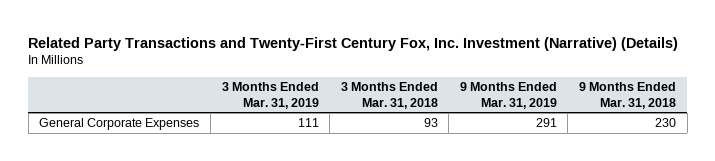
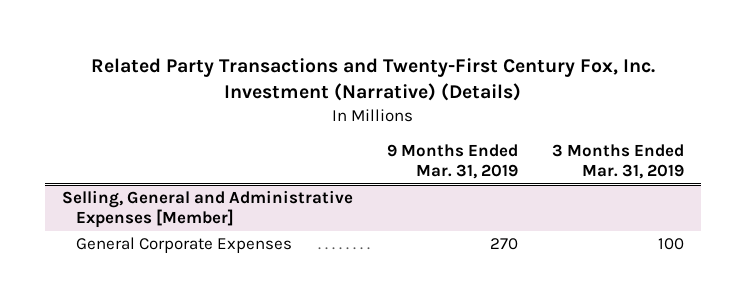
- | 3 Months Ended Mar. 31, 2019 | 3 Months Ended Mar. 31, 2018 | 9 Months Ended Mar. 31, 2019 | 9 Months Ended Mar. 31, 2018
+ | 9 Months Ended Mar. 31, 2019 | 3 Months Ended Mar. 31, 2019
- General Corporate Expenses | 111 | 93 | 291 | 230
+ Selling, General and Administrative Expenses [Member]
+ General Corporate Expenses | 270 | 100

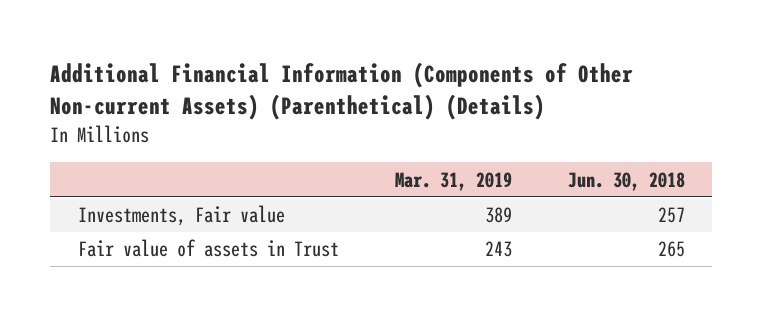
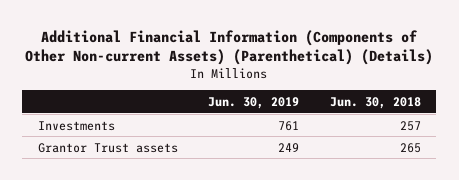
- | Mar. 31, 2019 | Jun. 30, 2018
+ | Jun. 30, 2019 | Jun. 30, 2018
- Investments, Fair value | 389 | 257
- Fair value of assets in Trust | 243 | 265
+ Investments | 761 | 257
+ Grantor Trust assets | 249 | 265

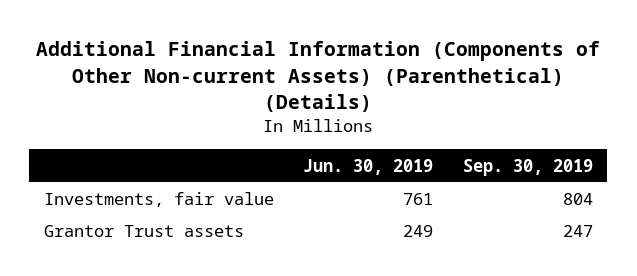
- | Jun. 30, 2019 | Jun. 30, 2018
+ | Jun. 30, 2019 | Sep. 30, 2019
- Investments | 761 | 257
+ Investments, fair value | 761 | 804

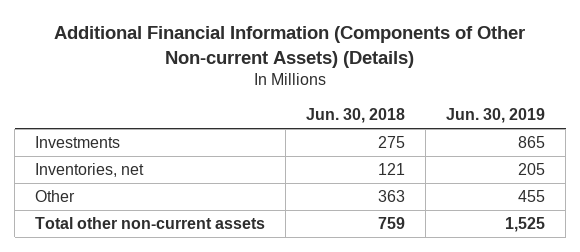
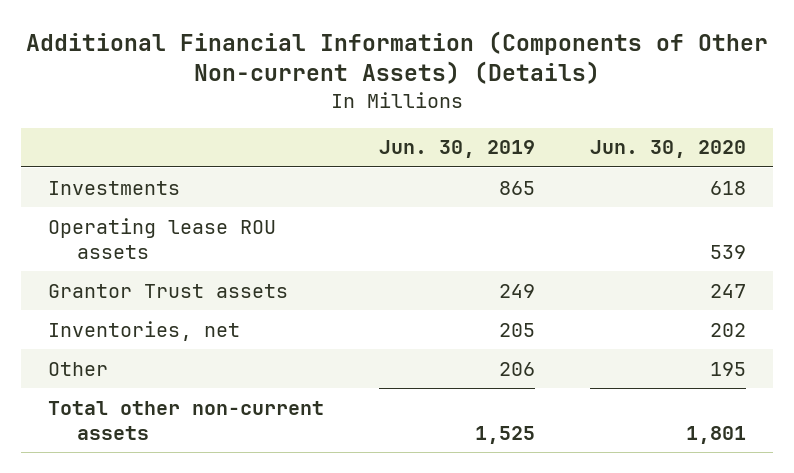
- | Jun. 30, 2018 | Jun. 30, 2019
+ | Jun. 30, 2019 | Jun. 30, 2020
+ Operating lease ROU assets | | 539
+ Grantor Trust assets | 249 | 247
- Other | 363 | 455
+ Other | 206 | 195

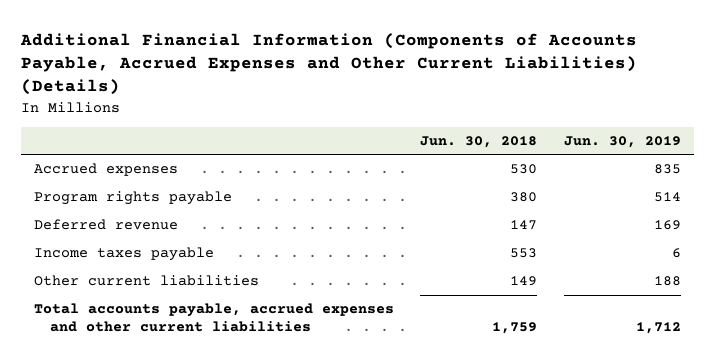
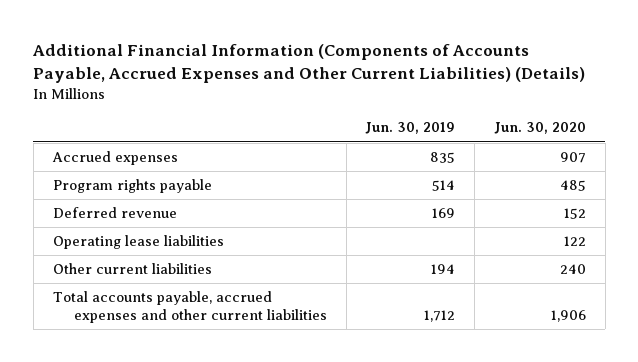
- | Jun. 30, 2018 | Jun. 30, 2019
+ | Jun. 30, 2019 | Jun. 30, 2020
- Income taxes payable | 553 | 6
- Other current liabilities | 149 | 188
+ Operating lease liabilities | | 122
+ Other current liabilities | 194 | 240

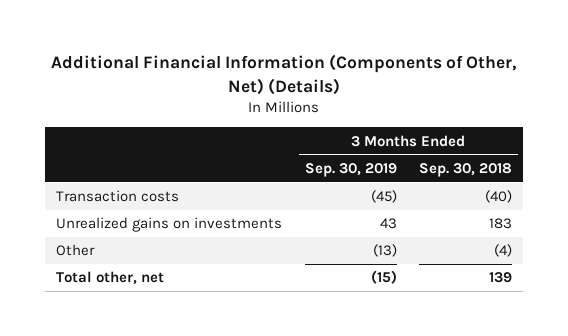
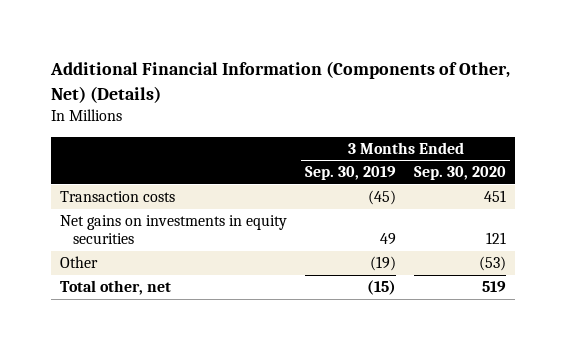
- | 3 Months Ended Sep. 30, 2019 | 3 Months Ended Sep. 30, 2018
+ | 3 Months Ended Sep. 30, 2019 | 3 Months Ended Sep. 30, 2020
- Unrealized gains on investments | 43 | 183
- Other | (13) | (4)
+ Net gains on investments in equity securities | 49 | 121
+ Other | (19) | (53)

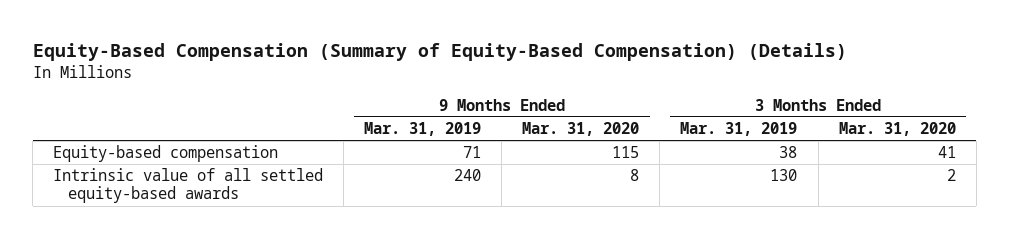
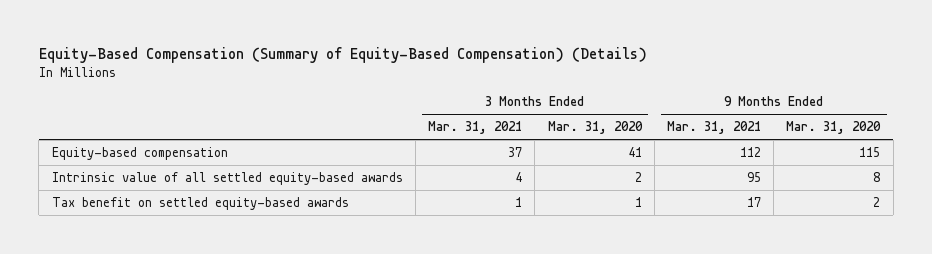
- | 9 Months Ended Mar. 31, 2019 | 9 Months Ended Mar. 31, 2020 | 3 Months Ended Mar. 31, 2019 | 3 Months Ended Mar. 31, 2020
+ | 3 Months Ended Mar. 31, 2021 | 3 Months Ended Mar. 31, 2020 | 9 Months Ended Mar. 31, 2021 | 9 Months Ended Mar. 31, 2020
+ Tax benefit on settled equity-based awards | 1 | 1 | 17 | 2

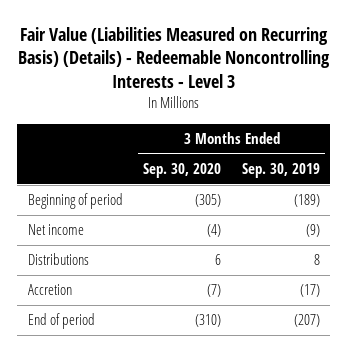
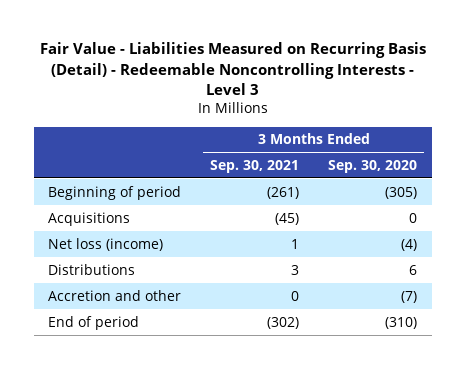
- Fair Value (Liabilities Measured on Recurring Basis) (Details) - Redeemable Noncontrolling Interests - Level 3
+ Fair Value - Liabilities Measured on Recurring Basis (Detail) - Redeemable Noncontrolling Interests - Level 3
- | 3 Months Ended Sep. 30, 2020 | 3 Months Ended Sep. 30, 2019
+ | 3 Months Ended Sep. 30, 2021 | 3 Months Ended Sep. 30, 2020
- Net income | (4) | (9)
+ Acquisitions | (45) | 0
+ Net loss (income) | 1 | (4)
- Accretion | (7) | (17)
+ Accretion and other | 0 | (7)

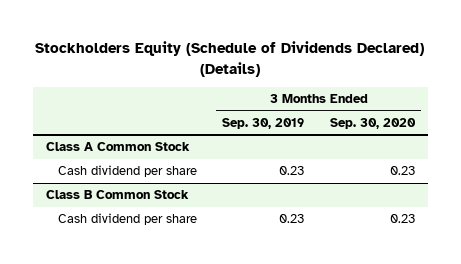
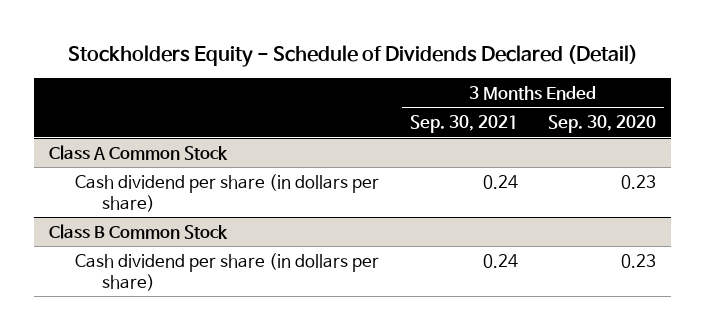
- Stockholders Equity (Schedule of Dividends Declared) (Details)
+ Stockholders Equity - Schedule of Dividends Declared (Detail)
- | 3 Months Ended Sep. 30, 2019 | 3 Months Ended Sep. 30, 2020
+ | 3 Months Ended Sep. 30, 2021 | 3 Months Ended Sep. 30, 2020
@ Class A Common Stock
- Cash dividend per share | 0.23 | 0.23
+ Cash dividend per share (in dollars per share) | 0.24 | 0.23
@ Class B Common Stock
- Cash dividend per share | 0.23 | 0.23
+ Cash dividend per share (in dollars per share) | 0.24 | 0.23

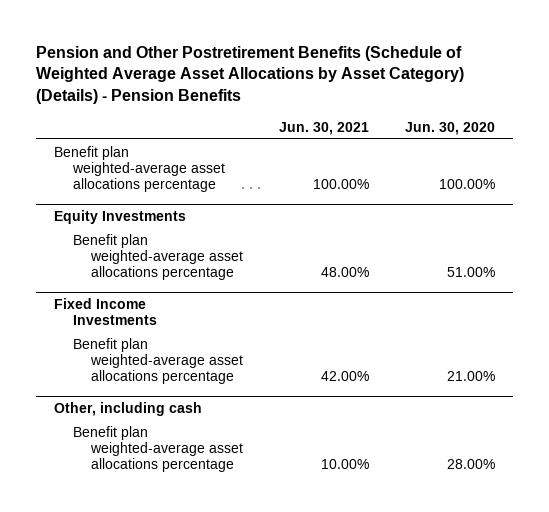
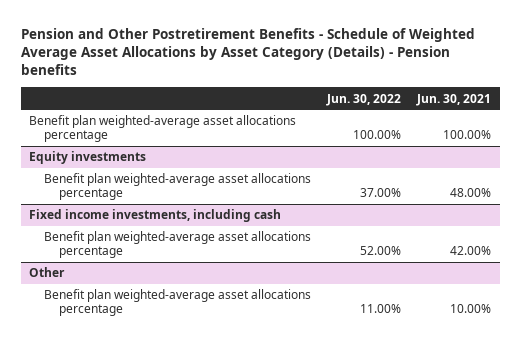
- Pension and Other Postretirement Benefits (Schedule of Weighted Average Asset Allocations by Asset Category) (Details) - Pension Benefits
+ Pension and Other Postretirement Benefits - Schedule of Weighted Average Asset Allocations by Asset Category (Details) - Pension benefits
- | Jun. 30, 2021 | Jun. 30, 2020
+ | Jun. 30, 2022 | Jun. 30, 2021
- Equity Investments
+ Equity investments
- Fixed Income Investments
+ Fixed income investments, including cash
- Other, including cash
+ Other

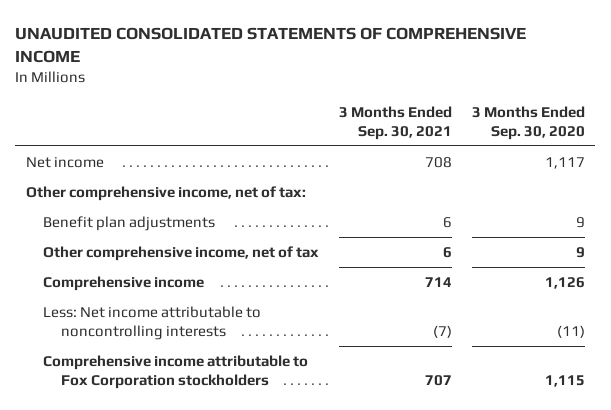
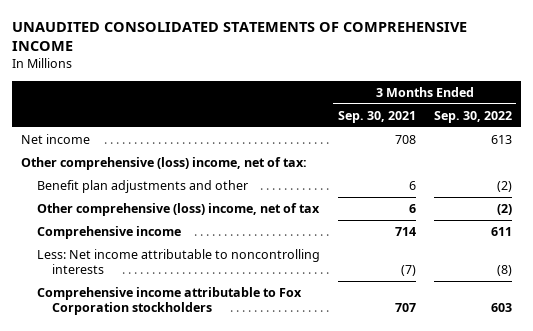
- | 3 Months Ended Sep. 30, 2021 | 3 Months Ended Sep. 30, 2020
+ | 3 Months Ended Sep. 30, 2021 | 3 Months Ended Sep. 30, 2022
- Other comprehensive income, net of tax:
- Benefit plan adjustments | 6 | 9
- Other comprehensive income, net of tax | 6 | 9
+ Other comprehensive (loss) income, net of tax:
+ Benefit plan adjustments and other | 6 | (2)
+ Other comprehensive (loss) income, net of tax | 6 | (2)

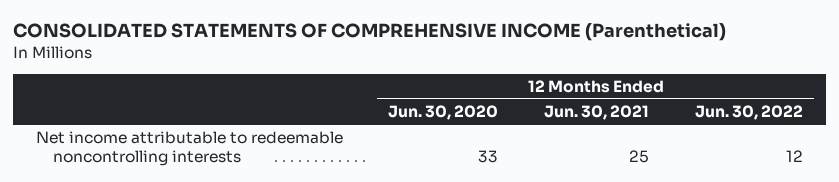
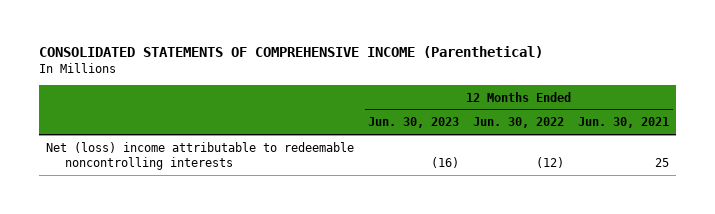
- | 12 Months Ended Jun. 30, 2020 | 12 Months Ended Jun. 30, 2021 | 12 Months Ended Jun. 30, 2022
+ | 12 Months Ended Jun. 30, 2023 | 12 Months Ended Jun. 30, 2022 | 12 Months Ended Jun. 30, 2021
- Net income attributable to redeemable noncontrolling interests | 33 | 25 | 12
+ Net (loss) income attributable to redeemable noncontrolling interests | (16) | (12) | 25

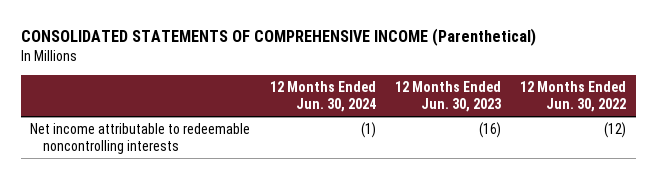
- | 12 Months Ended Jun. 30, 2023 | 12 Months Ended Jun. 30, 2022 | 12 Months Ended Jun. 30, 2021
+ | 12 Months Ended Jun. 30, 2024 | 12 Months Ended Jun. 30, 2023 | 12 Months Ended Jun. 30, 2022
- Net (loss) income attributable to redeemable noncontrolling interests | (16) | (12) | 25
+ Net income attributable to redeemable noncontrolling interests | (1) | (16) | (12)

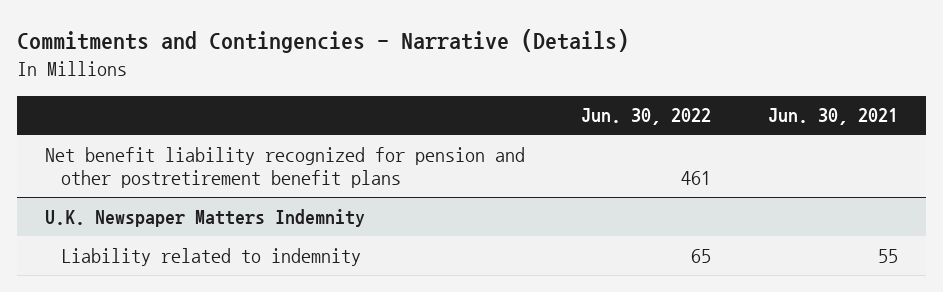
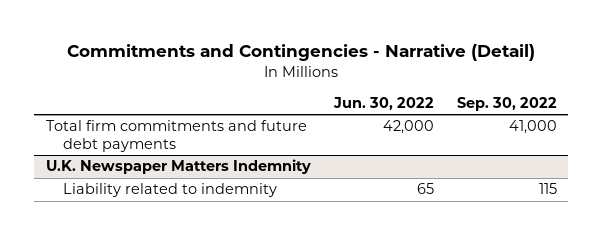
- Commitments and Contingencies - Narrative (Details)
+ Commitments and Contingencies - Narrative (Detail)
- | Jun. 30, 2022 | Jun. 30, 2021
+ | Jun. 30, 2022 | Sep. 30, 2022
- Net benefit liability recognized for pension and other postretirement benefit plans | 461 |
+ Total firm commitments and future debt payments | 42,000 | 41,000

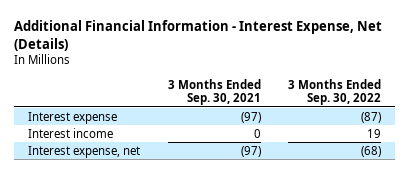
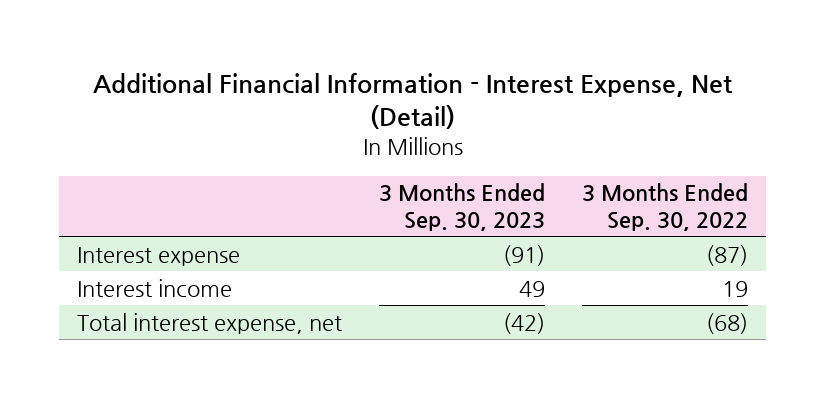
- Additional Financial Information - Interest Expense, Net (Details)
+ Additional Financial Information - Interest Expense, Net (Detail)
- | 3 Months Ended Sep. 30, 2021 | 3 Months Ended Sep. 30, 2022
+ | 3 Months Ended Sep. 30, 2023 | 3 Months Ended Sep. 30, 2022
- Interest expense, net | (97) | (68)
+ Total interest expense, net | (42) | (68)

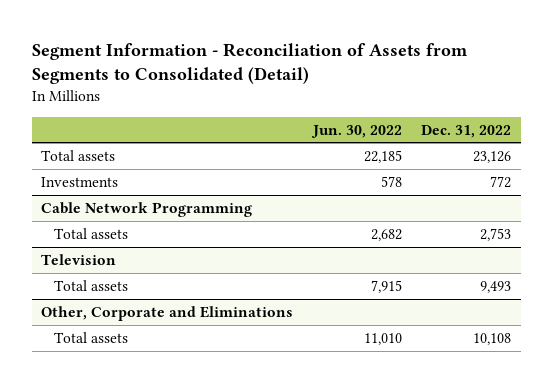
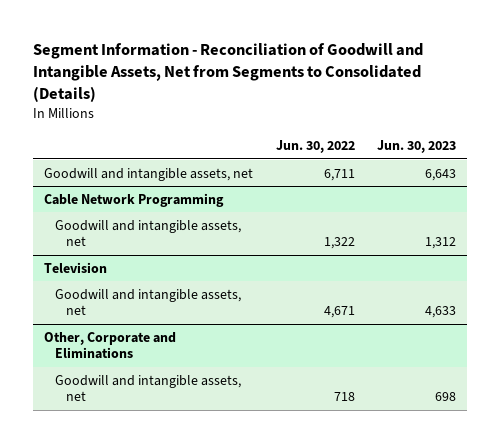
- Segment Information - Reconciliation of Assets from Segments to Consolidated (Detail)
+ Segment Information - Reconciliation of Goodwill and Intangible Assets, Net from Segments to Consolidated (Details)
- | Jun. 30, 2022 | Dec. 31, 2022
+ | Jun. 30, 2022 | Jun. 30, 2023
- Total assets | 22,185 | 23,126
- Investments | 578 | 772
+ Goodwill and intangible assets, net | 6,711 | 6,643
@ Cable Network Programming
- Total assets | 2,682 | 2,753
+ Goodwill and intangible assets, net | 1,322 | 1,312
@ Television
- Total assets | 7,915 | 9,493
+ Goodwill and intangible assets, net | 4,671 | 4,633
@ Other, Corporate and Eliminations
- Total assets | 11,010 | 10,108
+ Goodwill and intangible assets, net | 718 | 698

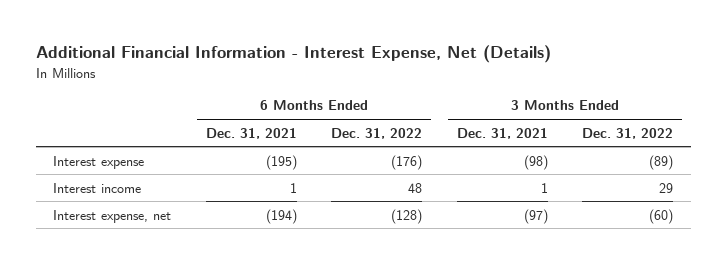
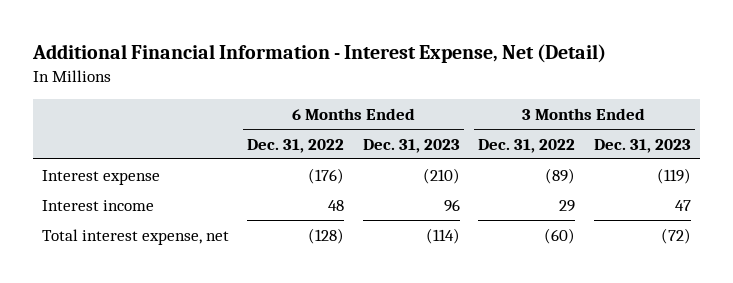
- Additional Financial Information - Interest Expense, Net (Details)
+ Additional Financial Information - Interest Expense, Net (Detail)
- | 6 Months Ended Dec. 31, 2021 | 6 Months Ended Dec. 31, 2022 | 3 Months Ended Dec. 31, 2021 | 3 Months Ended Dec. 31, 2022
+ | 6 Months Ended Dec. 31, 2022 | 6 Months Ended Dec. 31, 2023 | 3 Months Ended Dec. 31, 2022 | 3 Months Ended Dec. 31, 2023
- Interest expense, net | (194) | (128) | (97) | (60)
+ Total interest expense, net | (128) | (114) | (60) | (72)

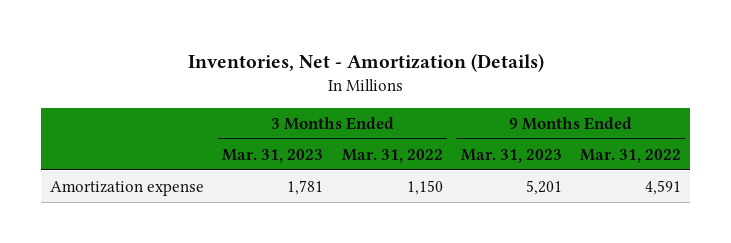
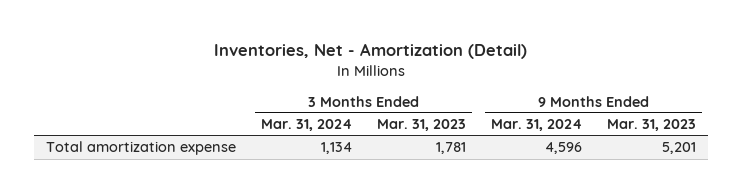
- Inventories, Net - Amortization (Details)
+ Inventories, Net - Amortization (Detail)
- | 3 Months Ended Mar. 31, 2023 | 3 Months Ended Mar. 31, 2022 | 9 Months Ended Mar. 31, 2023 | 9 Months Ended Mar. 31, 2022
+ | 3 Months Ended Mar. 31, 2024 | 3 Months Ended Mar. 31, 2023 | 9 Months Ended Mar. 31, 2024 | 9 Months Ended Mar. 31, 2023
- Amortization expense | 1,781 | 1,150 | 5,201 | 4,591
+ Total amortization expense | 1,134 | 1,781 | 4,596 | 5,201

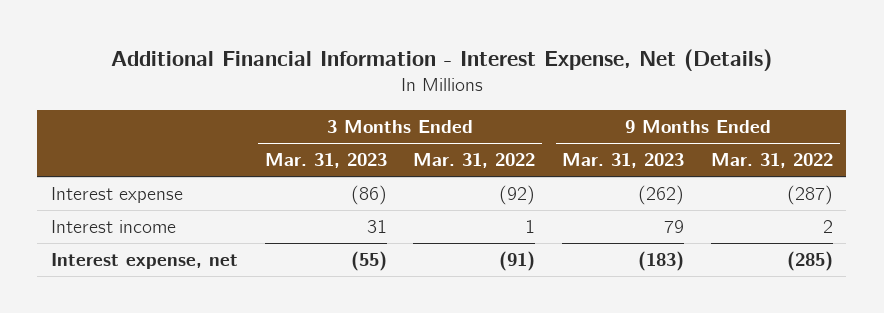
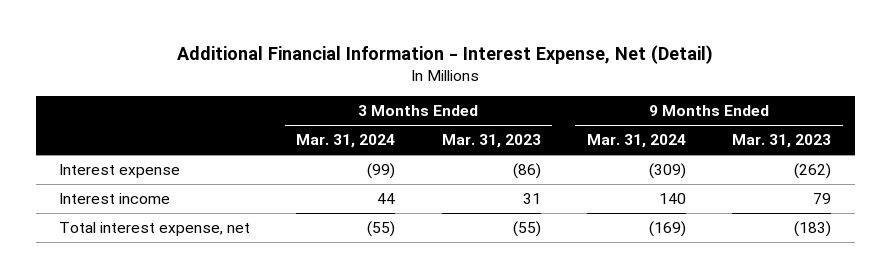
- Additional Financial Information - Interest Expense, Net (Details)
+ Additional Financial Information - Interest Expense, Net (Detail)
- | 3 Months Ended Mar. 31, 2023 | 3 Months Ended Mar. 31, 2022 | 9 Months Ended Mar. 31, 2023 | 9 Months Ended Mar. 31, 2022
+ | 3 Months Ended Mar. 31, 2024 | 3 Months Ended Mar. 31, 2023 | 9 Months Ended Mar. 31, 2024 | 9 Months Ended Mar. 31, 2023
- Interest expense, net | (55) | (91) | (183) | (285)
+ Total interest expense, net | (55) | (55) | (169) | (183)

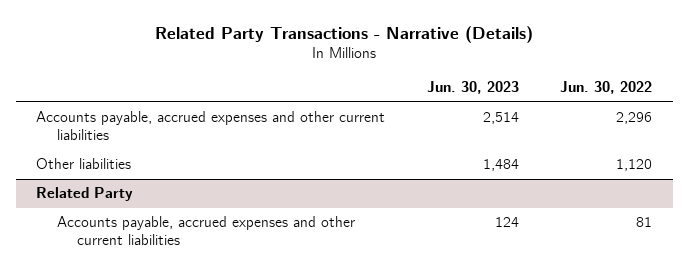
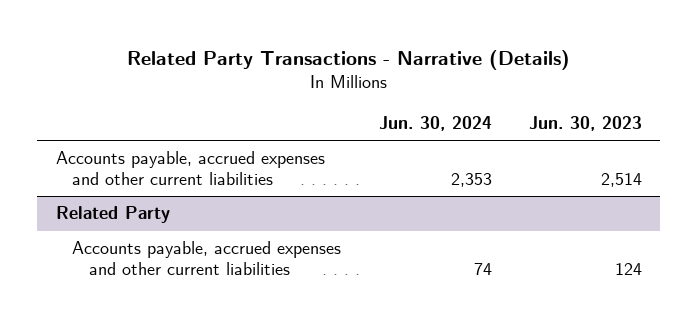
- | Jun. 30, 2023 | Jun. 30, 2022
+ | Jun. 30, 2024 | Jun. 30, 2023
- Other liabilities | 1,484 | 1,120

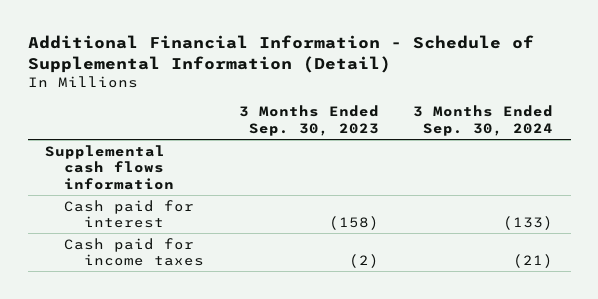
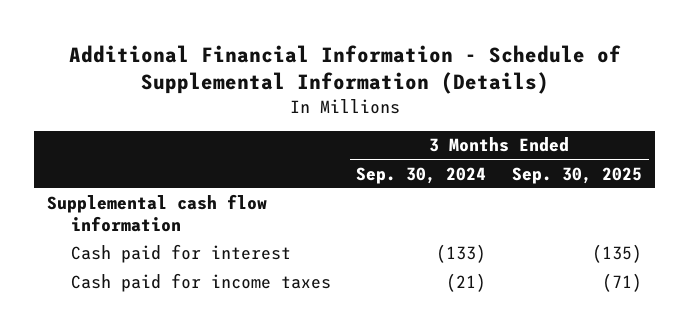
- Additional Financial Information - Schedule of Supplemental Information (Detail)
+ Additional Financial Information - Schedule of Supplemental Information (Details)
- | 3 Months Ended Sep. 30, 2023 | 3 Months Ended Sep. 30, 2024
+ | 3 Months Ended Sep. 30, 2024 | 3 Months Ended Sep. 30, 2025
- Supplemental cash flows information
+ Supplemental cash flow information

